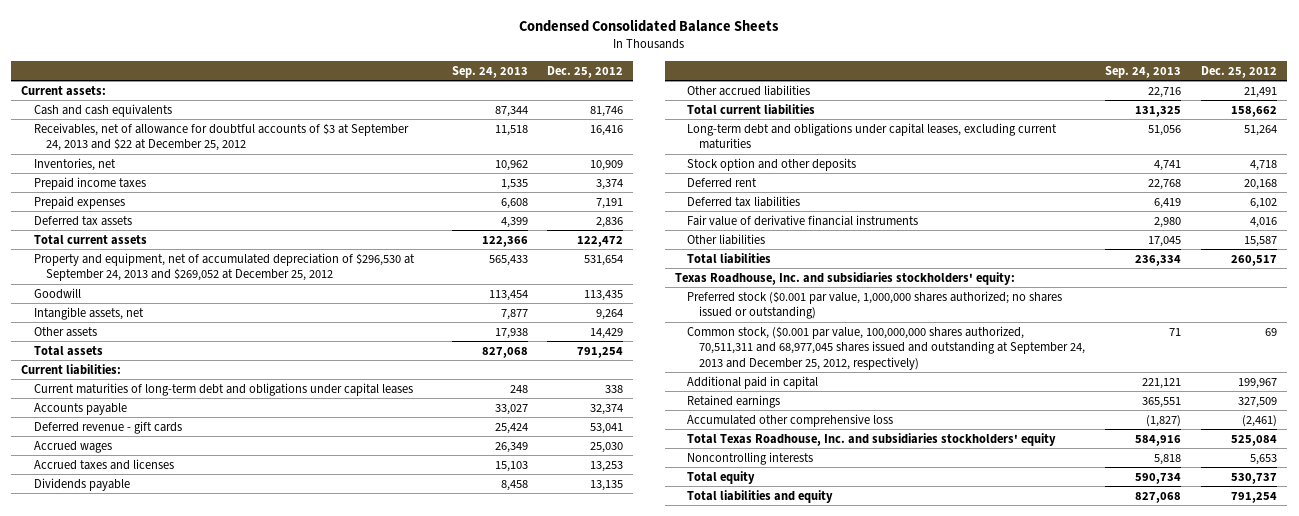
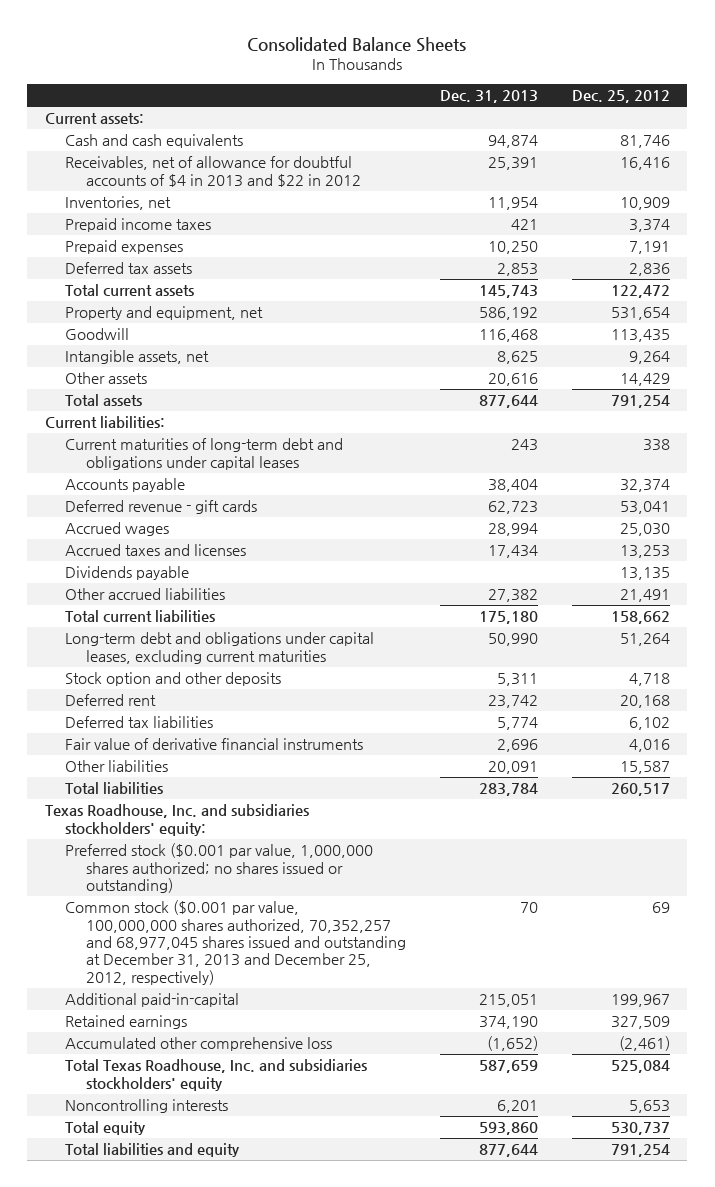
- Condensed Consolidated Balance Sheets
+ Consolidated Balance Sheets
- | Sep. 24, 2013 | Dec. 25, 2012
+ | Dec. 31, 2013 | Dec. 25, 2012
- Receivables, net of allowance for doubtful accounts of $3 at September 24, 2013 and $22 at December 25, 2012 | 11,518 | 16,416
+ Receivables, net of allowance for doubtful accounts of $4 in 2013 and $22 in 2012 | 25,391 | 16,416
- Property and equipment, net of accumulated depreciation of $296,530 at September 24, 2013 and $269,052 at December 25, 2012 | 565,433 | 531,654
+ Property and equipment, net | 586,192 | 531,654
- Common stock, ($0.001 par value, 100,000,000 shares authorized, 70,511,311 and 68,977,045 shares issued and outstanding at September 24, 2013 and December 25, 2012, respectively) | 71 | 69
- Additional paid in capital | 221,121 | 199,967
+ Common stock ($0.001 par value, 100,000,000 shares authorized, 70,352,257 and 68,977,045 shares issued and outstanding at December 31, 2013 and December 25, 2012, respectively) | 70 | 69
+ Additional paid-in-capital | 215,051 | 199,967

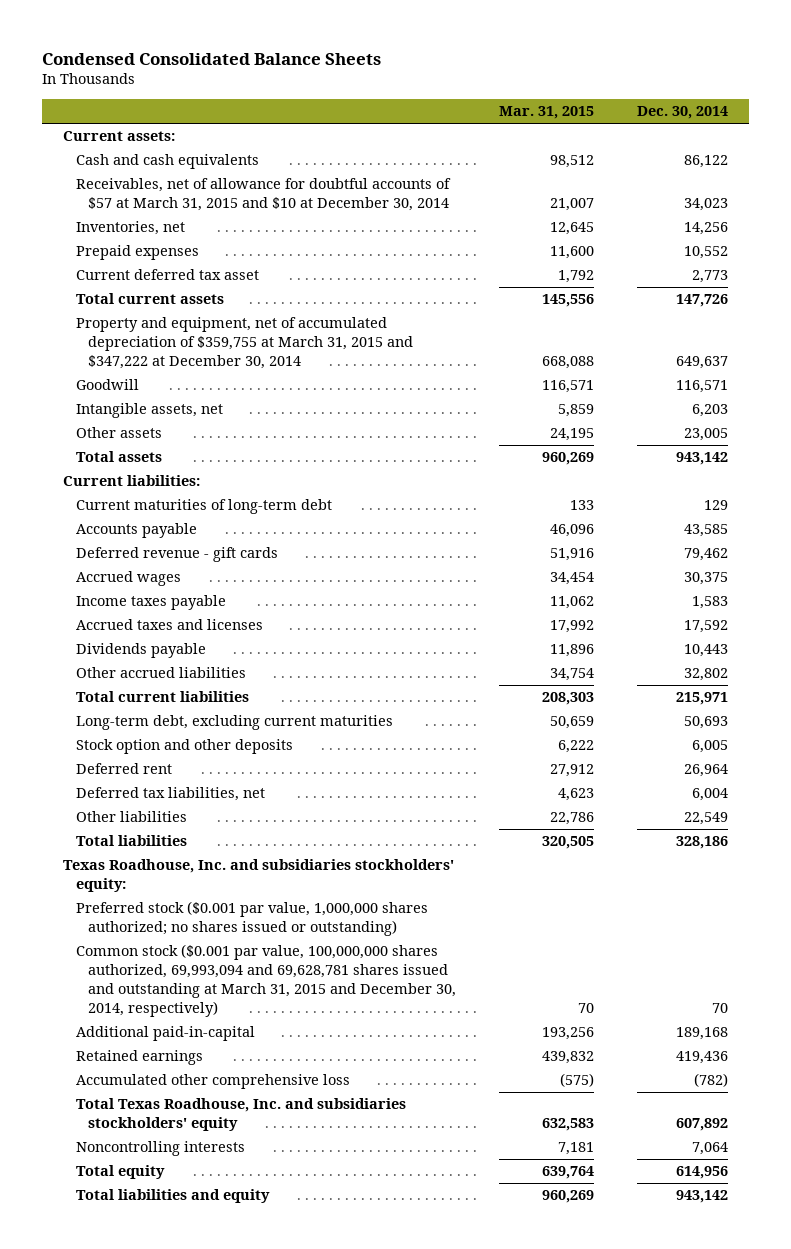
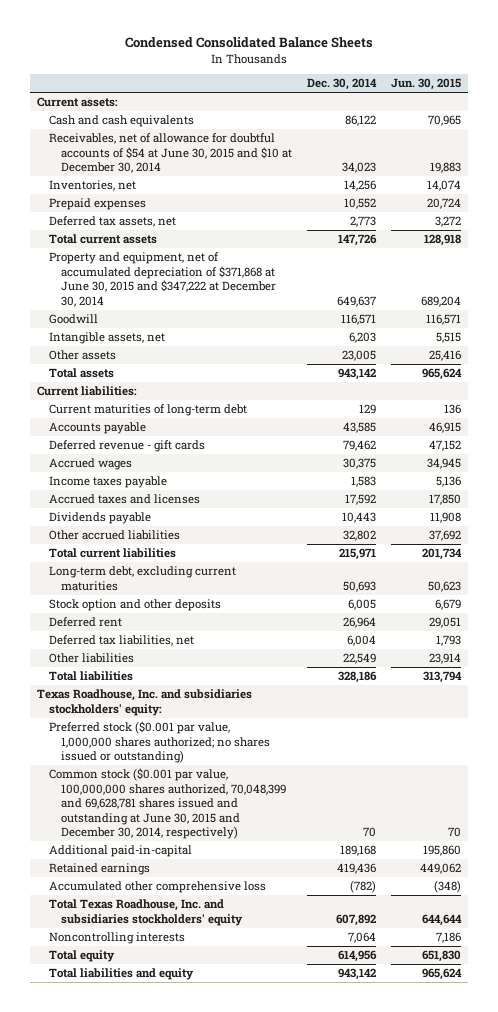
- | Mar. 31, 2015 | Dec. 30, 2014
+ | Dec. 30, 2014 | Jun. 30, 2015
- Receivables, net of allowance for doubtful accounts of $57 at March 31, 2015 and $10 at December 30, 2014 | 21,007 | 34,023
+ Receivables, net of allowance for doubtful accounts of $54 at June 30, 2015 and $10 at December 30, 2014 | 34,023 | 19,883
- Current deferred tax asset | 1,792 | 2,773
+ Deferred tax assets, net | 2,773 | 3,272
- Property and equipment, net of accumulated depreciation of $359,755 at March 31, 2015 and $347,222 at December 30, 2014 | 668,088 | 649,637
+ Property and equipment, net of accumulated depreciation of $371,868 at June 30, 2015 and $347,222 at December 30, 2014 | 649,637 | 689,204
- Common stock ($0.001 par value, 100,000,000 shares authorized, 69,993,094 and 69,628,781 shares issued and outstanding at March 31, 2015 and December 30, 2014, respectively) | 70 | 70
+ Common stock ($0.001 par value, 100,000,000 shares authorized, 70,048,399 and 69,628,781 shares issued and outstanding at June 30, 2015 and December 30, 2014, respectively) | 70 | 70

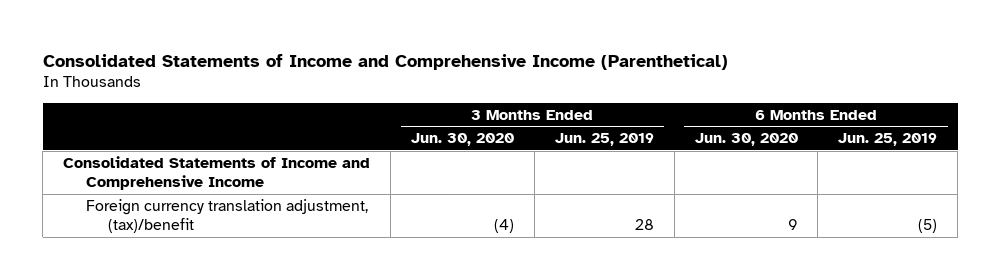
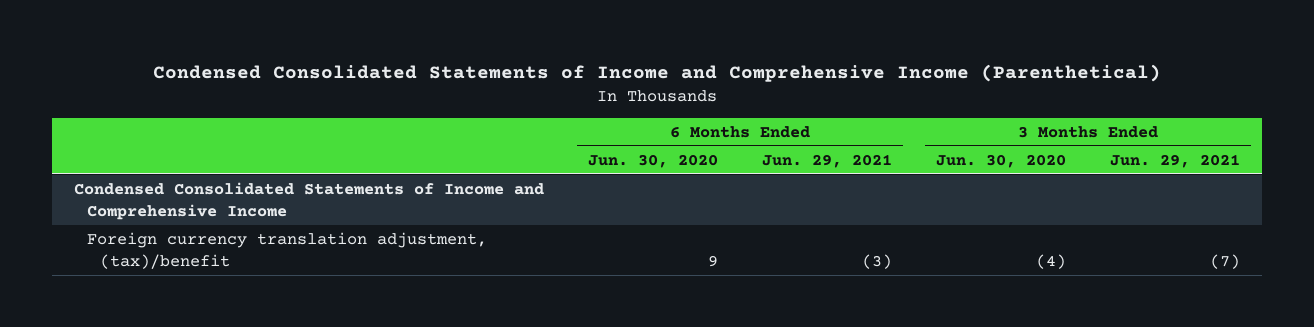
- Consolidated Statements of Income and Comprehensive Income (Parenthetical)
+ Condensed Consolidated Statements of Income and Comprehensive Income (Parenthetical)
- | 3 Months Ended Jun. 30, 2020 | 3 Months Ended Jun. 25, 2019 | 6 Months Ended Jun. 30, 2020 | 6 Months Ended Jun. 25, 2019
+ | 6 Months Ended Jun. 30, 2020 | 6 Months Ended Jun. 29, 2021 | 3 Months Ended Jun. 30, 2020 | 3 Months Ended Jun. 29, 2021
- Consolidated Statements of Income and Comprehensive Income
+ Condensed Consolidated Statements of Income and Comprehensive Income

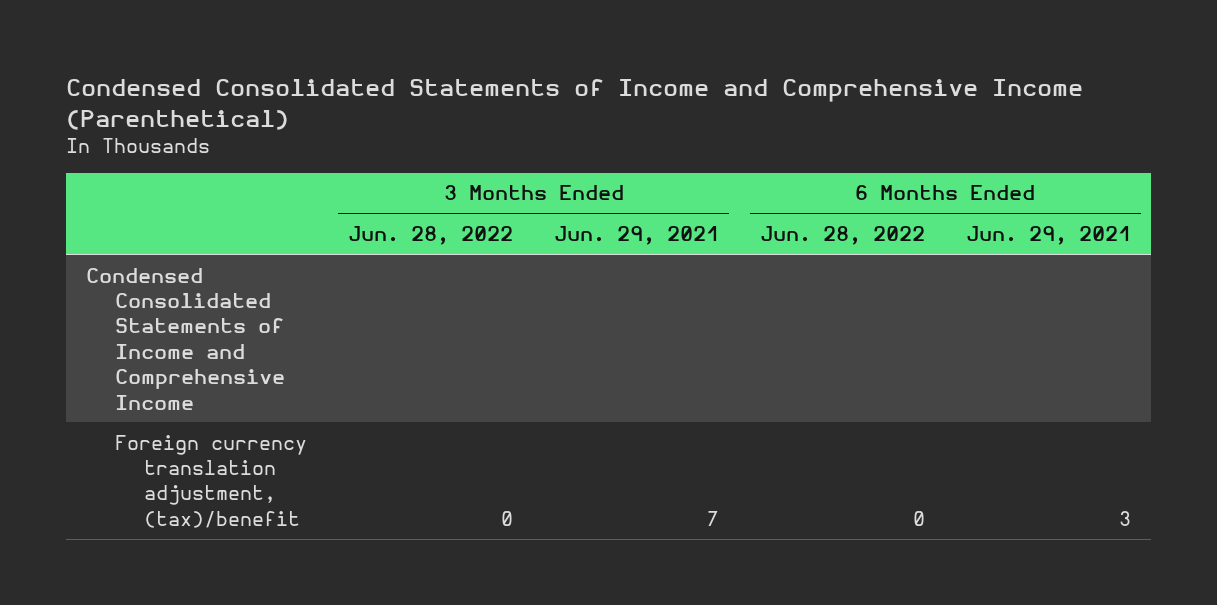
- | 6 Months Ended Jun. 30, 2020 | 6 Months Ended Jun. 29, 2021 | 3 Months Ended Jun. 30, 2020 | 3 Months Ended Jun. 29, 2021
+ | 3 Months Ended Jun. 28, 2022 | 3 Months Ended Jun. 29, 2021 | 6 Months Ended Jun. 28, 2022 | 6 Months Ended Jun. 29, 2021
- Foreign currency translation adjustment, (tax)/benefit | 9 | (3) | (4) | (7)
+ Foreign currency translation adjustment, (tax)/benefit | 0 | 7 | 0 | 3

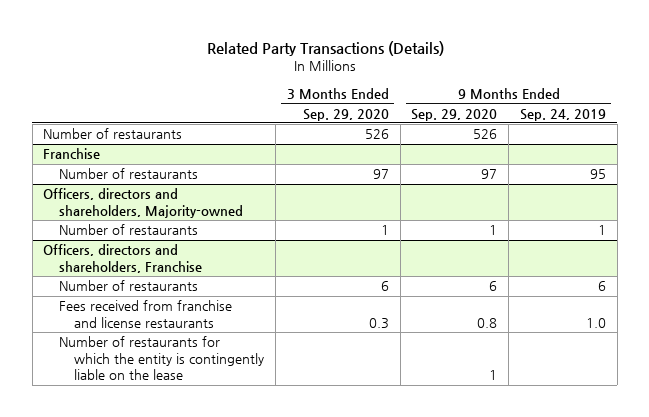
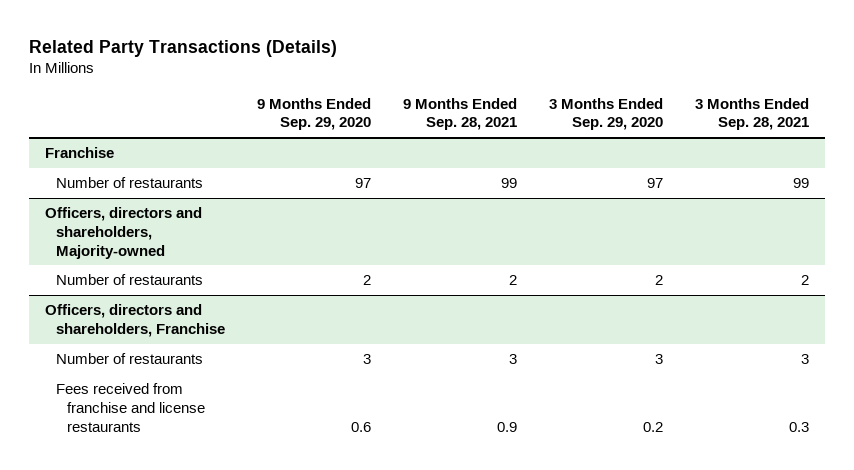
- | 3 Months Ended Sep. 29, 2020 | 9 Months Ended Sep. 29, 2020 | 9 Months Ended Sep. 24, 2019
+ | 9 Months Ended Sep. 29, 2020 | 9 Months Ended Sep. 28, 2021 | 3 Months Ended Sep. 29, 2020 | 3 Months Ended Sep. 28, 2021
- Number of restaurants | 526 | 526 |
@ Officers, directors and shareholders, Majority-owned
- Number of restaurants | 1 | 1 | 1
+ Number of restaurants | 2 | 2 | 2 | 2
@ Officers, directors and shareholders, Franchise
- Number of restaurants | 6 | 6 | 6
- Fees received from franchise and license restaurants | 0.3 | 0.8 | 1.0
- Number of restaurants for which the entity is contingently liable on the lease | | 1 |
+ Number of restaurants | 3 | 3 | 3 | 3
+ Fees received from franchise and license restaurants | 0.6 | 0.9 | 0.2 | 0.3

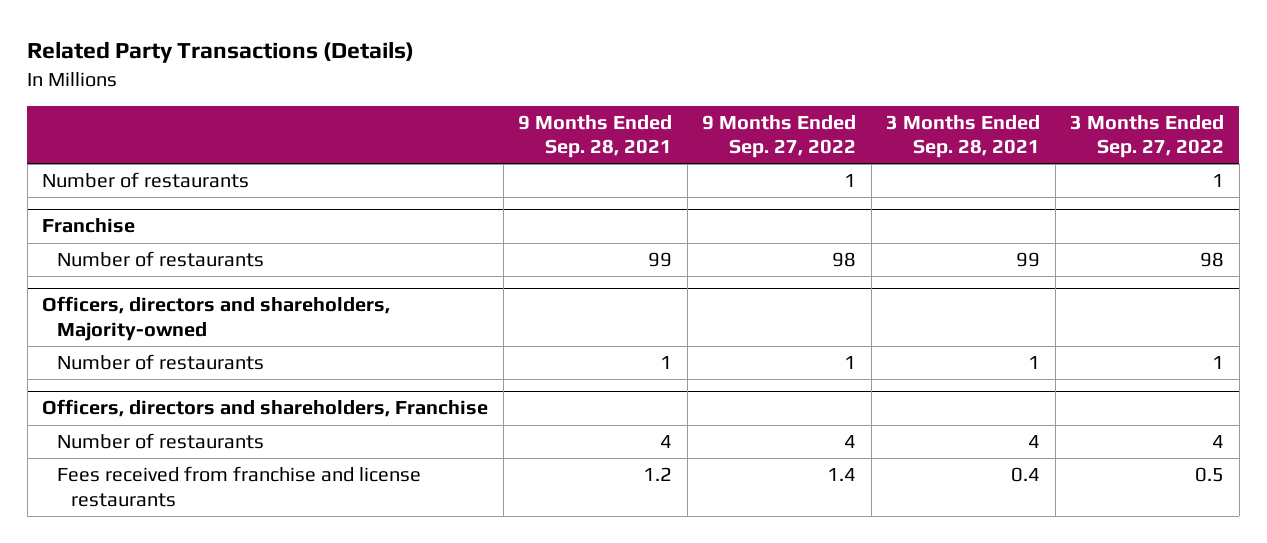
- | 9 Months Ended Sep. 29, 2020 | 9 Months Ended Sep. 28, 2021 | 3 Months Ended Sep. 29, 2020 | 3 Months Ended Sep. 28, 2021
+ | 9 Months Ended Sep. 28, 2021 | 9 Months Ended Sep. 27, 2022 | 3 Months Ended Sep. 28, 2021 | 3 Months Ended Sep. 27, 2022
+ Number of restaurants | | 1 | | 1
@ Officers, directors and shareholders, Majority-owned
- Number of restaurants | 2 | 2 | 2 | 2
+ Number of restaurants | 1 | 1 | 1 | 1
@ Officers, directors and shareholders, Franchise
- Number of restaurants | 3 | 3 | 3 | 3
- Fees received from franchise and license restaurants | 0.6 | 0.9 | 0.2 | 0.3
+ Number of restaurants | 4 | 4 | 4 | 4
+ Fees received from franchise and license restaurants | 1.2 | 1.4 | 0.4 | 0.5

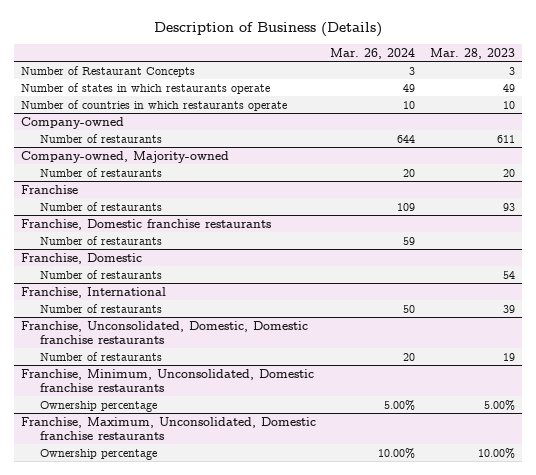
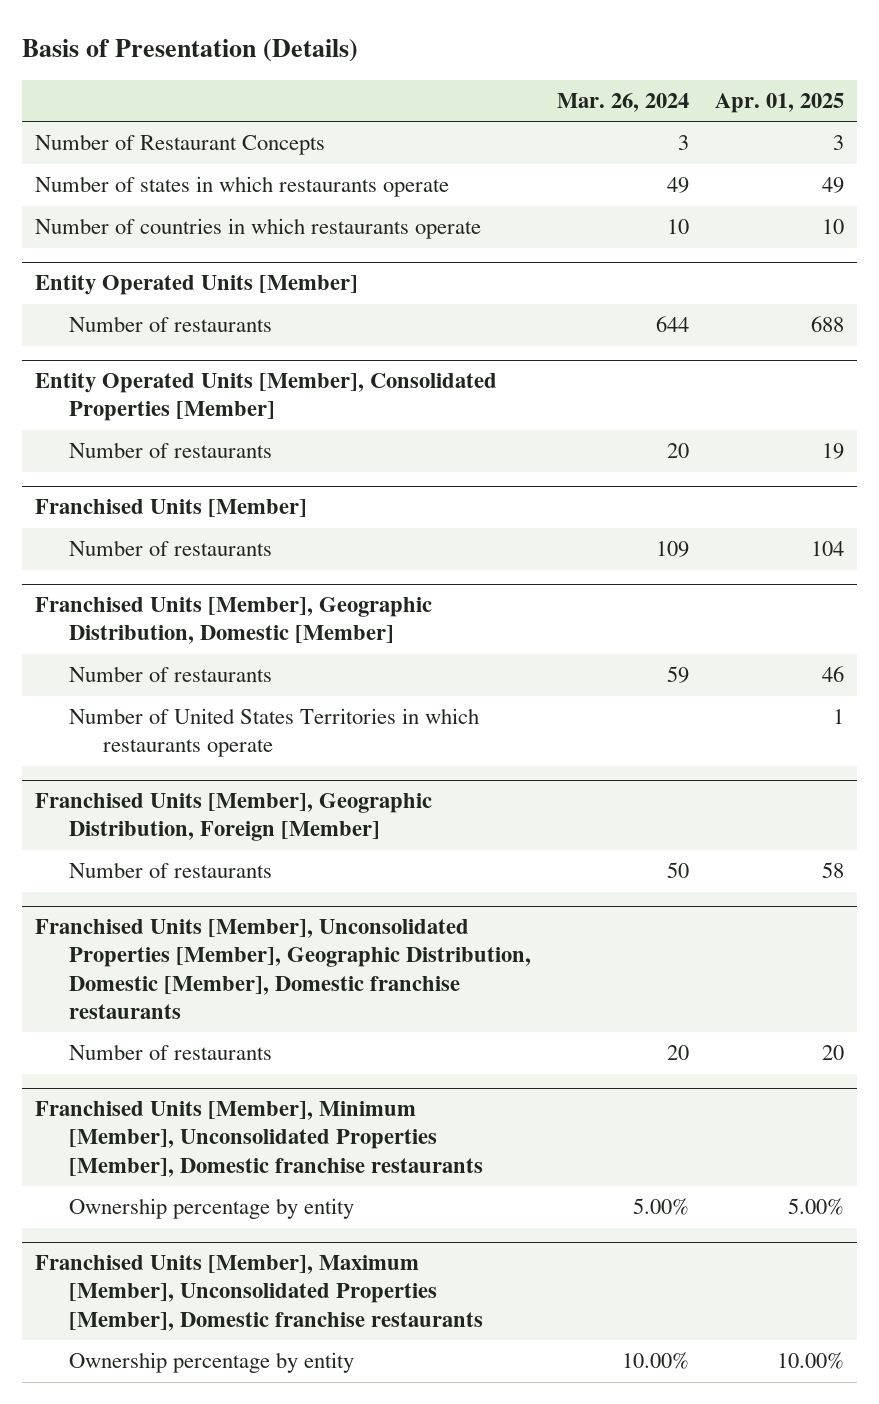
- Description of Business (Details)
+ Basis of Presentation (Details)
- | Mar. 26, 2024 | Mar. 28, 2023
+ | Mar. 26, 2024 | Apr. 01, 2025
- Company-owned
+ Entity Operated Units [Member]
- Company-owned, Majority-owned
+ Entity Operated Units [Member], Consolidated Properties [Member]
- Franchise
+ Franchised Units [Member]
- Franchise, Domestic franchise restaurants
+ Franchised Units [Member], Geographic Distribution, Domestic [Member]
- Franchise, Domestic
- Number of restaurants | | 54
- Franchise, International
+ Number of United States Territories in which restaurants operate | | 1
+ Franchised Units [Member], Geographic Distribution, Foreign [Member]
- Franchise, Unconsolidated, Domestic, Domestic franchise restaurants
+ Franchised Units [Member], Unconsolidated Properties [Member], Geographic Distribution, Domestic [Member], Domestic franchise restaurants
- Franchise, Minimum, Unconsolidated, Domestic franchise restaurants
- Ownership percentage | 5.00% | 5.00%
- Franchise, Maximum, Unconsolidated, Domestic franchise restaurants
- Ownership percentage | 10.00% | 10.00%
+ Franchised Units [Member], Minimum [Member], Unconsolidated Properties [Member], Domestic franchise restaurants
+ Ownership percentage by entity | 5.00% | 5.00%
+ Franchised Units [Member], Maximum [Member], Unconsolidated Properties [Member], Domestic franchise restaurants
+ Ownership percentage by entity | 10.00% | 10.00%

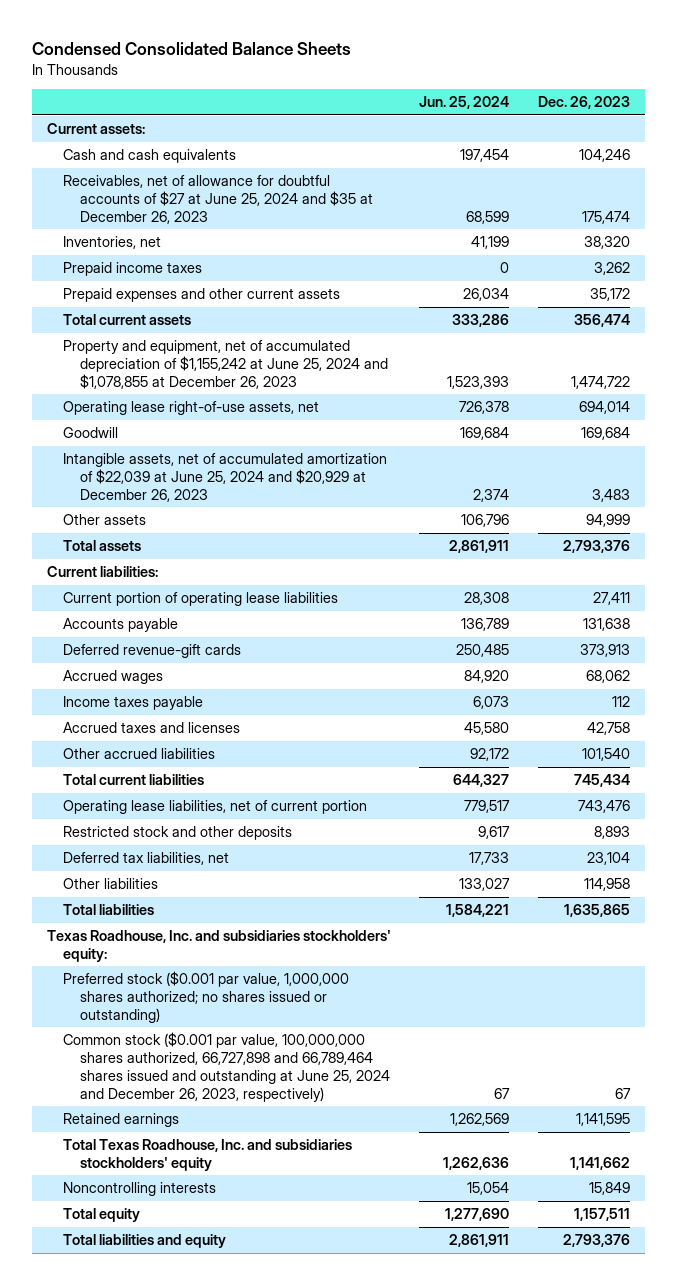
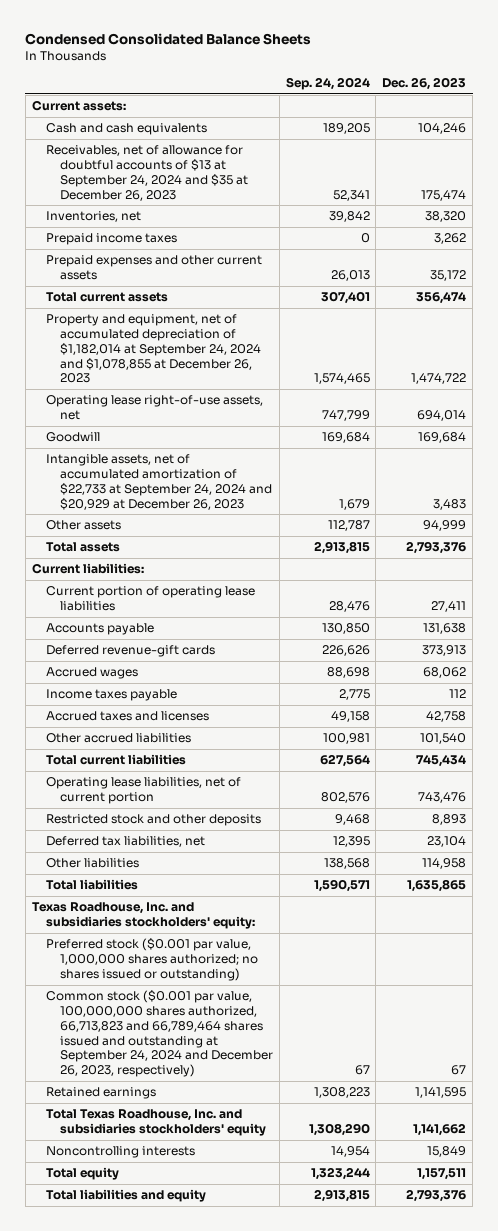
- | Jun. 25, 2024 | Dec. 26, 2023
+ | Sep. 24, 2024 | Dec. 26, 2023
- Receivables, net of allowance for doubtful accounts of $27 at June 25, 2024 and $35 at December 26, 2023 | 68,599 | 175,474
+ Receivables, net of allowance for doubtful accounts of $13 at September 24, 2024 and $35 at December 26, 2023 | 52,341 | 175,474
- Property and equipment, net of accumulated depreciation of $1,155,242 at June 25, 2024 and $1,078,855 at December 26, 2023 | 1,523,393 | 1,474,722
+ Property and equipment, net of accumulated depreciation of $1,182,014 at September 24, 2024 and $1,078,855 at December 26, 2023 | 1,574,465 | 1,474,722
- Intangible assets, net of accumulated amortization of $22,039 at June 25, 2024 and $20,929 at December 26, 2023 | 2,374 | 3,483
+ Intangible assets, net of accumulated amortization of $22,733 at September 24, 2024 and $20,929 at December 26, 2023 | 1,679 | 3,483
- Common stock ($0.001 par value, 100,000,000 shares authorized, 66,727,898 and 66,789,464 shares issued and outstanding at June 25, 2024 and December 26, 2023, respectively) | 67 | 67
+ Common stock ($0.001 par value, 100,000,000 shares authorized, 66,713,823 and 66,789,464 shares issued and outstanding at September 24, 2024 and December 26, 2023, respectively) | 67 | 67

